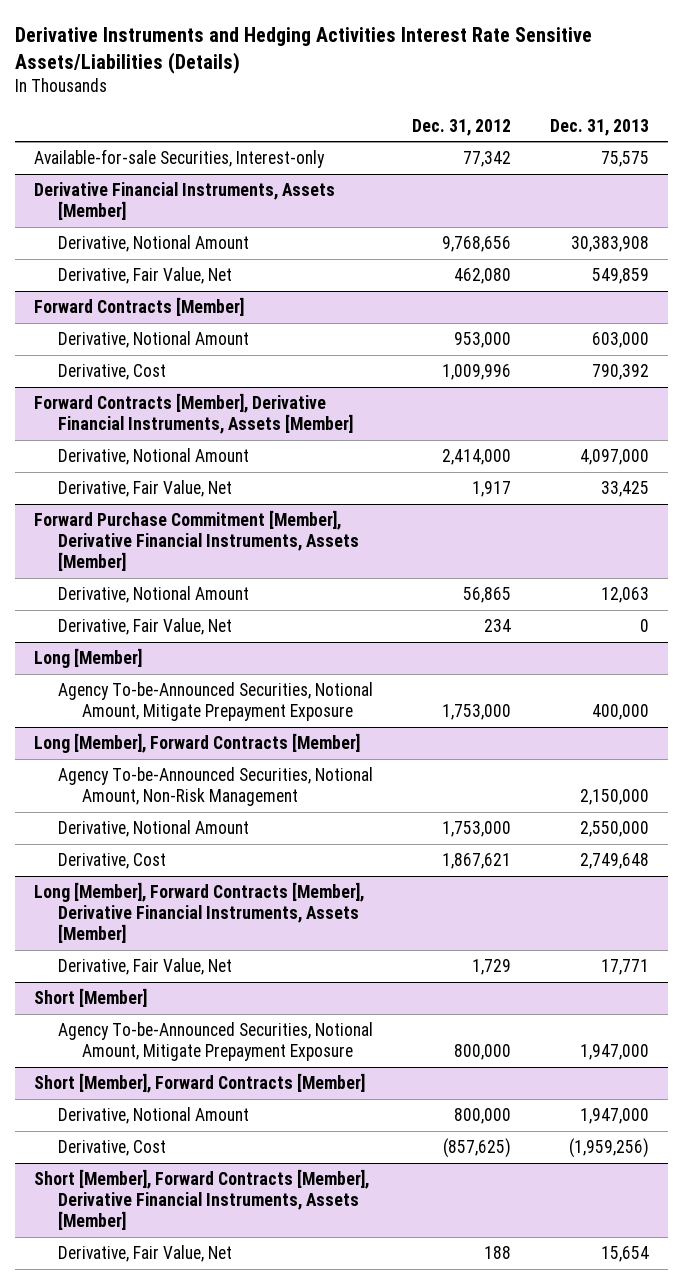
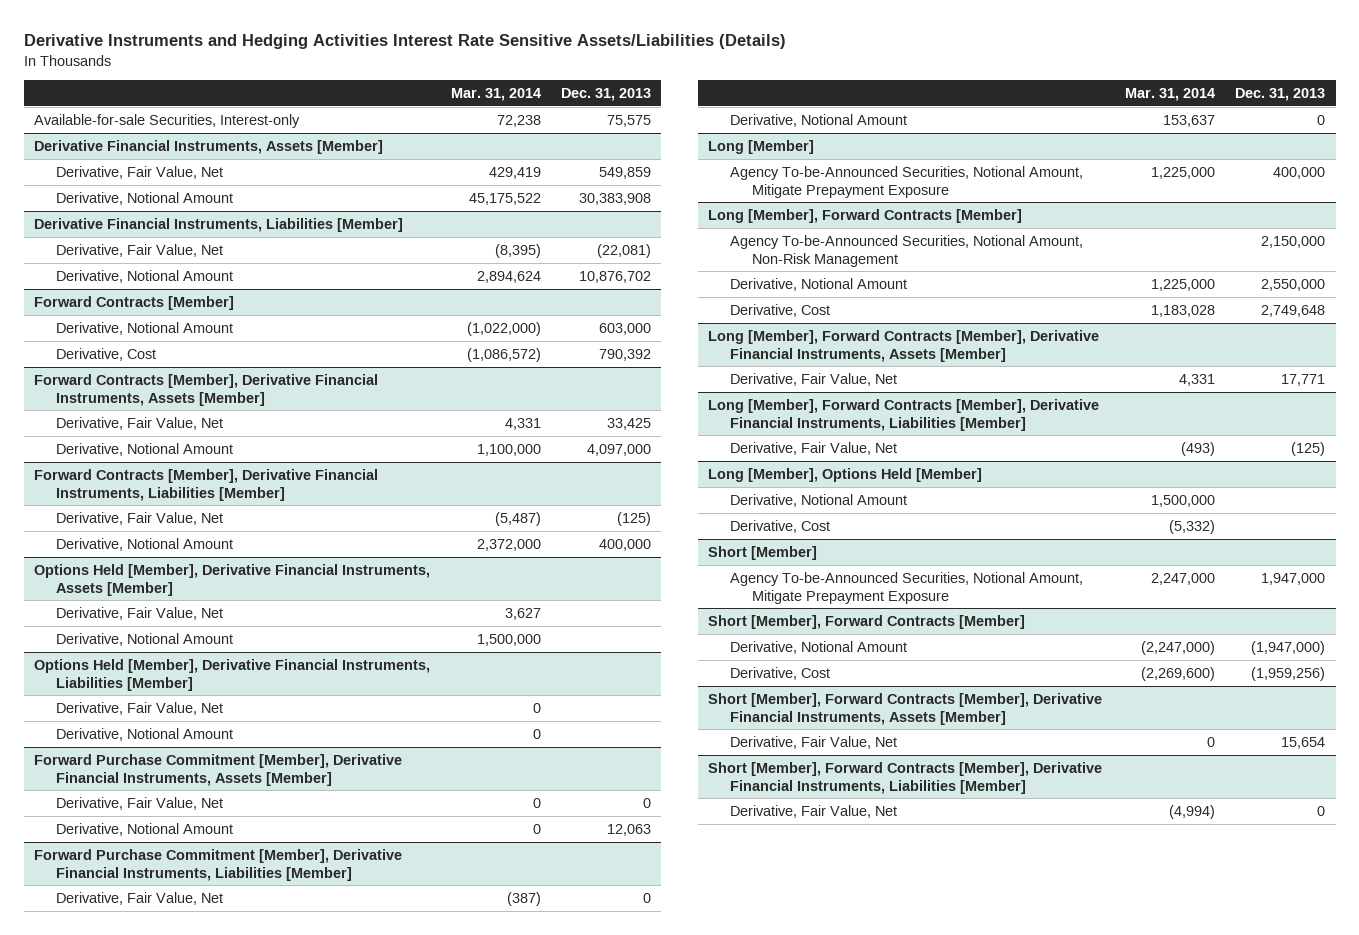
- | Dec. 31, 2012 | Dec. 31, 2013
+ | Mar. 31, 2014 | Dec. 31, 2013
@ Derivative Financial Instruments, Assets [Member]
moved down: Derivative, Notional Amount | 45,175,522 | 30,383,908
+ Derivative Financial Instruments, Liabilities [Member]
+ Derivative, Fair Value, Net | (8,395) | (22,081)
+ Derivative, Notional Amount | 2,894,624 | 10,876,702
@ Forward Contracts [Member], Derivative Financial Instruments, Assets [Member]
moved down: Derivative, Notional Amount | 1,100,000 | 4,097,000
+ Forward Contracts [Member], Derivative Financial Instruments, Liabilities [Member]
+ Derivative, Fair Value, Net | (5,487) | (125)
+ Derivative, Notional Amount | 2,372,000 | 400,000
+ Options Held [Member], Derivative Financial Instruments, Assets [Member]
+ Derivative, Fair Value, Net | 3,627 |
+ Derivative, Notional Amount | 1,500,000 |
+ Options Held [Member], Derivative Financial Instruments, Liabilities [Member]
+ Derivative, Fair Value, Net | 0 |
+ Derivative, Notional Amount | 0 |
@ Forward Purchase Commitment [Member], Derivative Financial Instruments, Assets [Member]
+ Derivative, Fair Value, Net | 0 | 0
+ Forward Purchase Commitment [Member], Derivative Financial Instruments, Liabilities [Member]
+ Derivative, Notional Amount | 153,637 | 0
+ Long [Member], Forward Contracts [Member], Derivative Financial Instruments, Liabilities [Member]
+ Derivative, Fair Value, Net | (493) | (125)
+ Long [Member], Options Held [Member]
+ Derivative, Notional Amount | 1,500,000 |
+ Derivative, Cost | (5,332) |
@ Short [Member], Forward Contracts [Member]
- Derivative, Notional Amount | 800,000 | 1,947,000
+ Derivative, Notional Amount | (2,247,000) | (1,947,000)
+ Short [Member], Forward Contracts [Member], Derivative Financial Instruments, Liabilities [Member]
+ Derivative, Fair Value, Net | (4,994) | 0

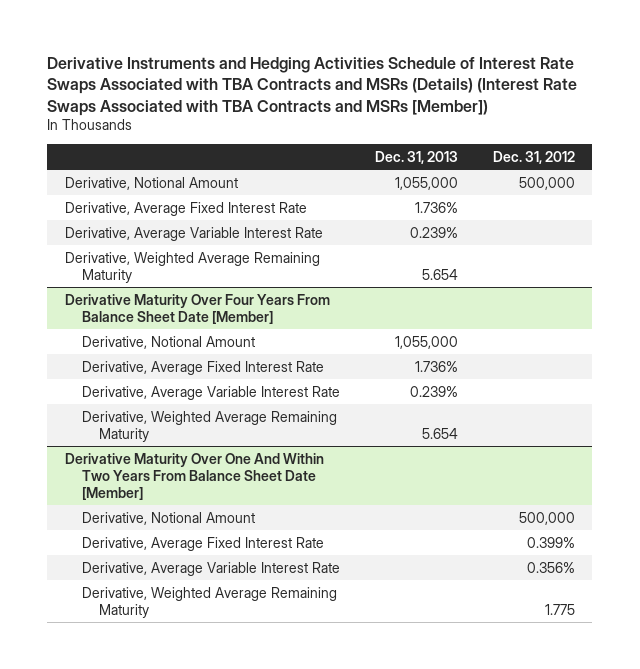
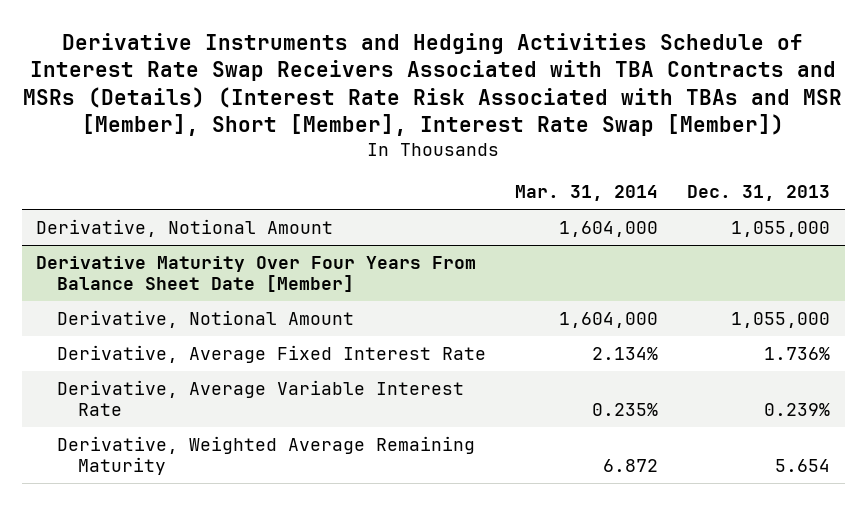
- Derivative Instruments and Hedging Activities Schedule of Interest Rate Swaps Associated with TBA Contracts and MSRs (Details) (Interest Rate Swaps Associated with TBA Contracts and MSRs [Member])
+ Derivative Instruments and Hedging Activities Schedule of Interest Rate Swap Receivers Associated with TBA Contracts and MSRs (Details) (Interest Rate Risk Associated with TBAs and MSR [Member], Short [Member], Interest Rate Swap [Member])
- | Dec. 31, 2013 | Dec. 31, 2012
+ | Mar. 31, 2014 | Dec. 31, 2013
- Derivative, Average Fixed Interest Rate | 1.736% |
- Derivative, Average Variable Interest Rate | 0.239% |
- Derivative, Weighted Average Remaining Maturity | 5.654 |
- Derivative Maturity Over One And Within Two Years From Balance Sheet Date [Member]
- Derivative, Notional Amount | | 500,000
- Derivative, Average Fixed Interest Rate | | 0.399%
- Derivative, Average Variable Interest Rate | | 0.356%
- Derivative, Weighted Average Remaining Maturity | | 1.775

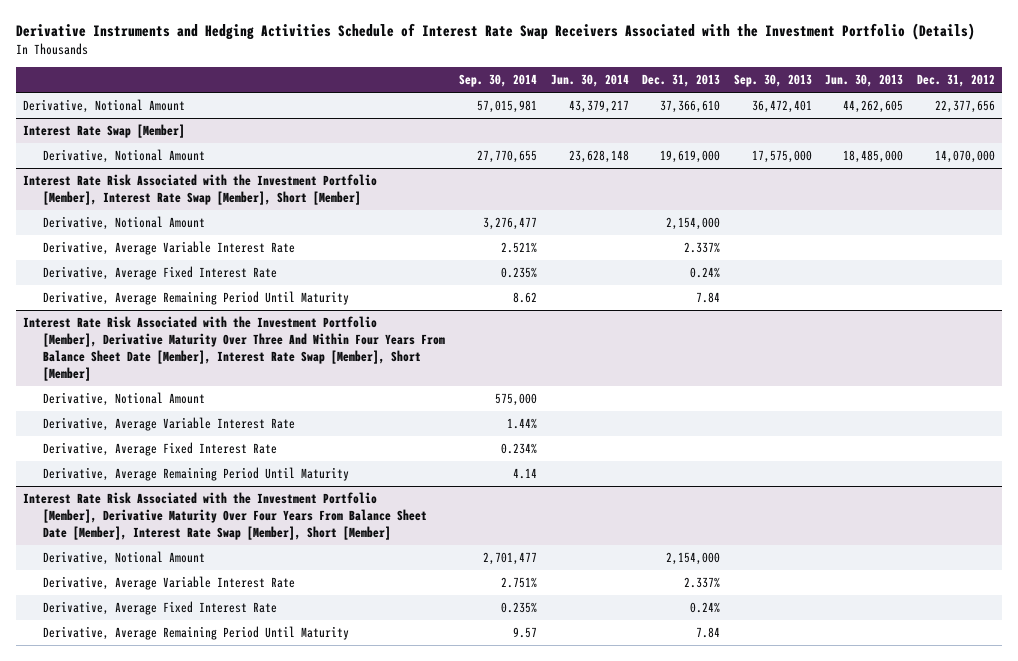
- Derivative Instruments and Hedging Activities Schedule of Interest Rate Swap Receivers Associated with TBA Contracts and MSRs (Details) (Interest Rate Risk Associated with TBAs and MSR [Member], Short [Member], Interest Rate Swap [Member])
+ Derivative Instruments and Hedging Activities Schedule of Interest Rate Swap Receivers Associated with the Investment Portfolio (Details)
- | Mar. 31, 2014 | Dec. 31, 2013
+ | Sep. 30, 2014 | Jun. 30, 2014 | Dec. 31, 2013 | Sep. 30, 2013 | Jun. 30, 2013 | Dec. 31, 2012
- Derivative, Notional Amount | 1,604,000 | 1,055,000
- Derivative Maturity Over Four Years From Balance Sheet Date [Member]
- Derivative, Notional Amount | 1,604,000 | 1,055,000
- Derivative, Average Fixed Interest Rate | 2.134% | 1.736%
- Derivative, Average Variable Interest Rate | 0.235% | 0.239%
- Derivative, Weighted Average Remaining Maturity | 6.872 | 5.654
+ Derivative, Notional Amount | 57,015,981 | 43,379,217 | 37,366,610 | 36,472,401 | 44,262,605 | 22,377,656
+ Interest Rate Swap [Member]
+ Derivative, Notional Amount | 27,770,655 | 23,628,148 | 19,619,000 | 17,575,000 | 18,485,000 | 14,070,000
+ Interest Rate Risk Associated with the Investment Portfolio [Member], Interest Rate Swap [Member], Short [Member]
+ Derivative, Notional Amount | 3,276,477 | | 2,154,000 | | |
+ Derivative, Average Variable Interest Rate | 2.521% | | 2.337% | | |
+ Derivative, Average Fixed Interest Rate | 0.235% | | 0.24% | | |
+ Derivative, Average Remaining Period Until Maturity | 8.62 | | 7.84 | | |
+ Interest Rate Risk Associated with the Investment Portfolio [Member], Derivative Maturity Over Three And Within Four Years From Balance Sheet Date [Member], Interest Rate Swap [Member], Short [Member]
+ Derivative, Notional Amount | 575,000 | | | | |
+ Derivative, Average Variable Interest Rate | 1.44% | | | | |
+ Derivative, Average Fixed Interest Rate | 0.234% | | | | |
+ Derivative, Average Remaining Period Until Maturity | 4.14 | | | | |
+ Interest Rate Risk Associated with the Investment Portfolio [Member], Derivative Maturity Over Four Years From Balance Sheet Date [Member], Interest Rate Swap [Member], Short [Member]
+ Derivative, Notional Amount | 2,701,477 | | 2,154,000 | | |
+ Derivative, Average Variable Interest Rate | 2.751% | | 2.337% | | |
+ Derivative, Average Fixed Interest Rate | 0.235% | | 0.24% | | |
+ Derivative, Average Remaining Period Until Maturity | 9.57 | | 7.84 | | |

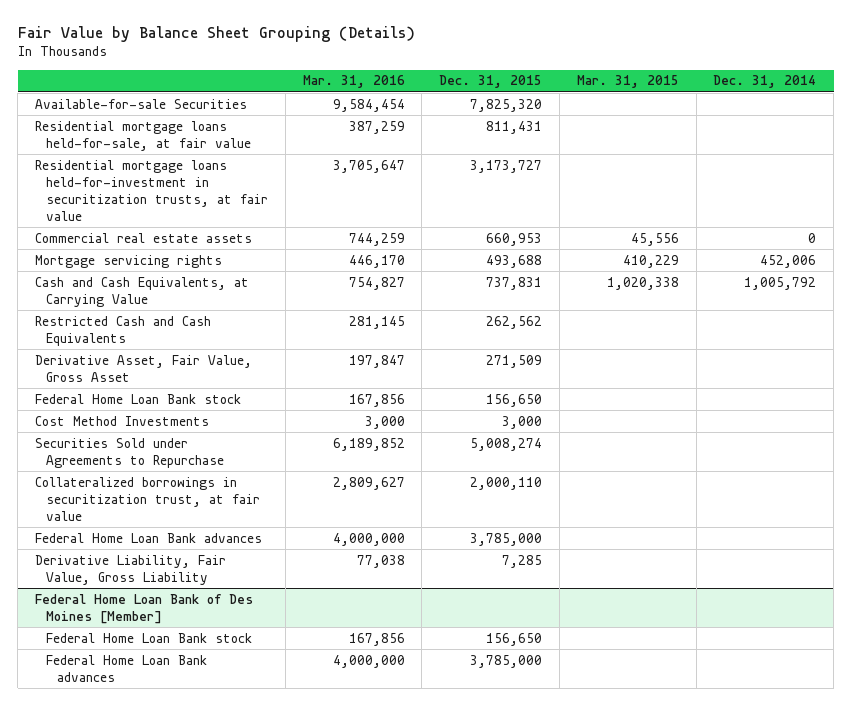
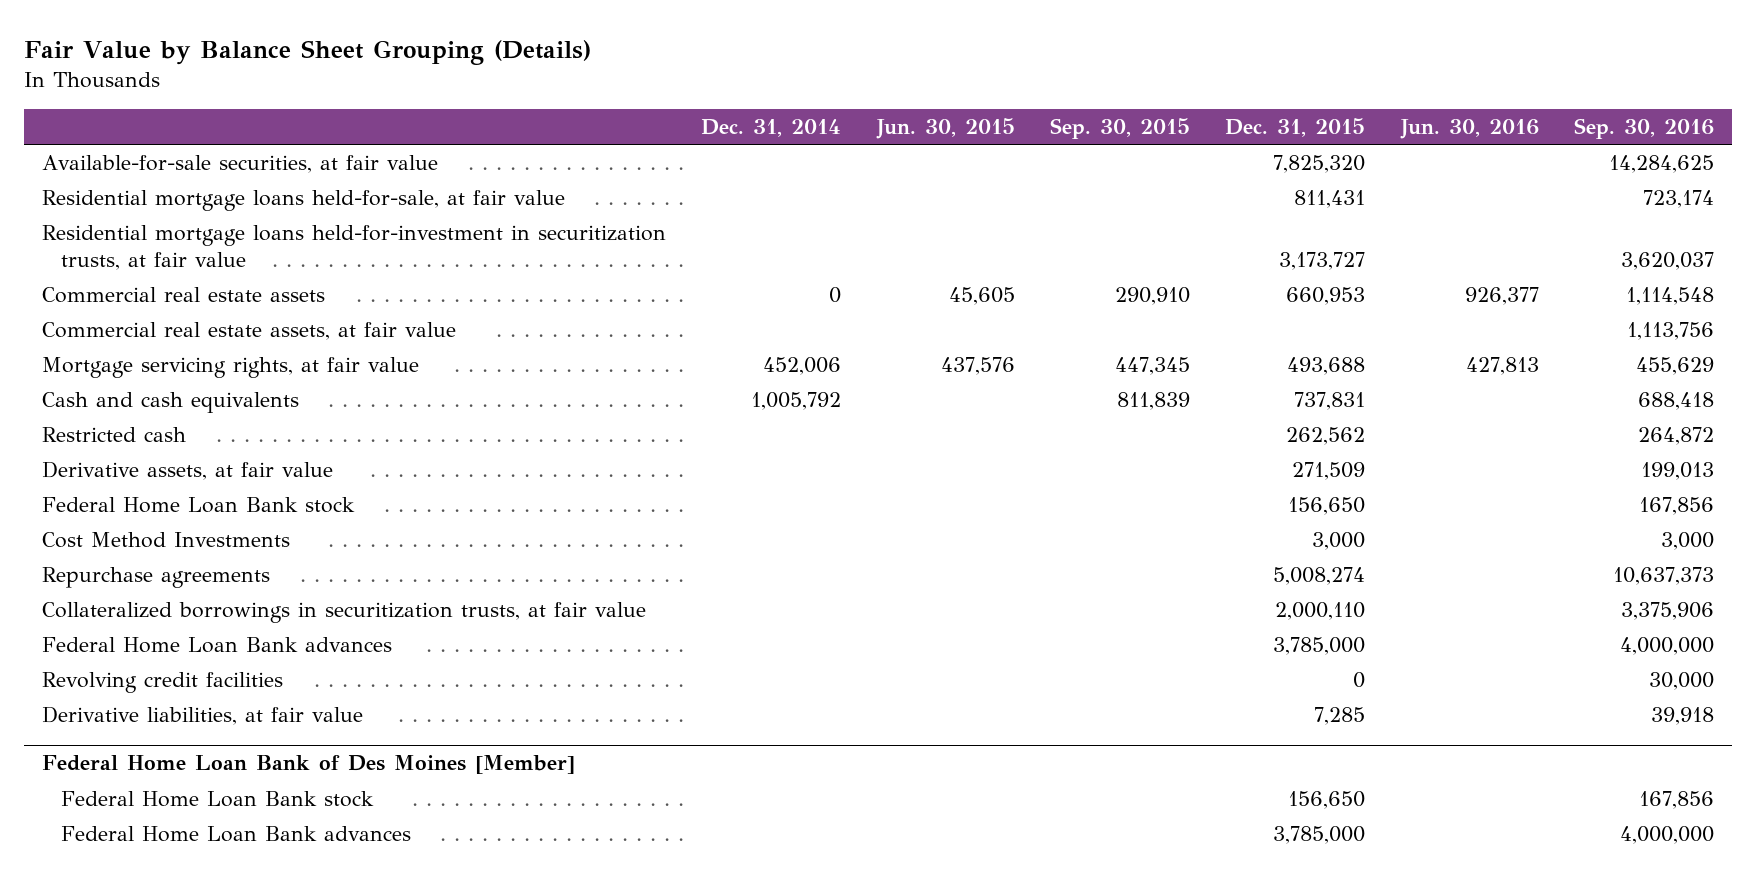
- | Mar. 31, 2016 | Dec. 31, 2015 | Mar. 31, 2015 | Dec. 31, 2014
+ | Dec. 31, 2014 | Jun. 30, 2015 | Sep. 30, 2015 | Dec. 31, 2015 | Jun. 30, 2016 | Sep. 30, 2016
- Available-for-sale Securities | 9,584,454 | 7,825,320 | |
+ Available-for-sale securities, at fair value | | | | 7,825,320 | | 14,284,625
- Mortgage servicing rights | 446,170 | 493,688 | 410,229 | 452,006
- Cash and Cash Equivalents, at Carrying Value | 754,827 | 737,831 | 1,020,338 | 1,005,792
- Restricted Cash and Cash Equivalents | 281,145 | 262,562 | |
- Derivative Asset, Fair Value, Gross Asset | 197,847 | 271,509 | |
+ Commercial real estate assets, at fair value | | | | | | 1,113,756
+ Mortgage servicing rights, at fair value | 452,006 | 437,576 | 447,345 | 493,688 | 427,813 | 455,629
+ Cash and cash equivalents | 1,005,792 | | 811,839 | 737,831 | | 688,418
+ Restricted cash | | | | 262,562 | | 264,872
+ Derivative assets, at fair value | | | | 271,509 | | 199,013
- Securities Sold under Agreements to Repurchase | 6,189,852 | 5,008,274 | |
- Collateralized borrowings in securitization trust, at fair value | 2,809,627 | 2,000,110 | |
+ Repurchase agreements | | | | 5,008,274 | | 10,637,373
+ Collateralized borrowings in securitization trusts, at fair value | | | | 2,000,110 | | 3,375,906
- Derivative Liability, Fair Value, Gross Liability | 77,038 | 7,285 | |
+ Revolving credit facilities | | | | 0 | | 30,000
+ Derivative liabilities, at fair value | | | | 7,285 | | 39,918

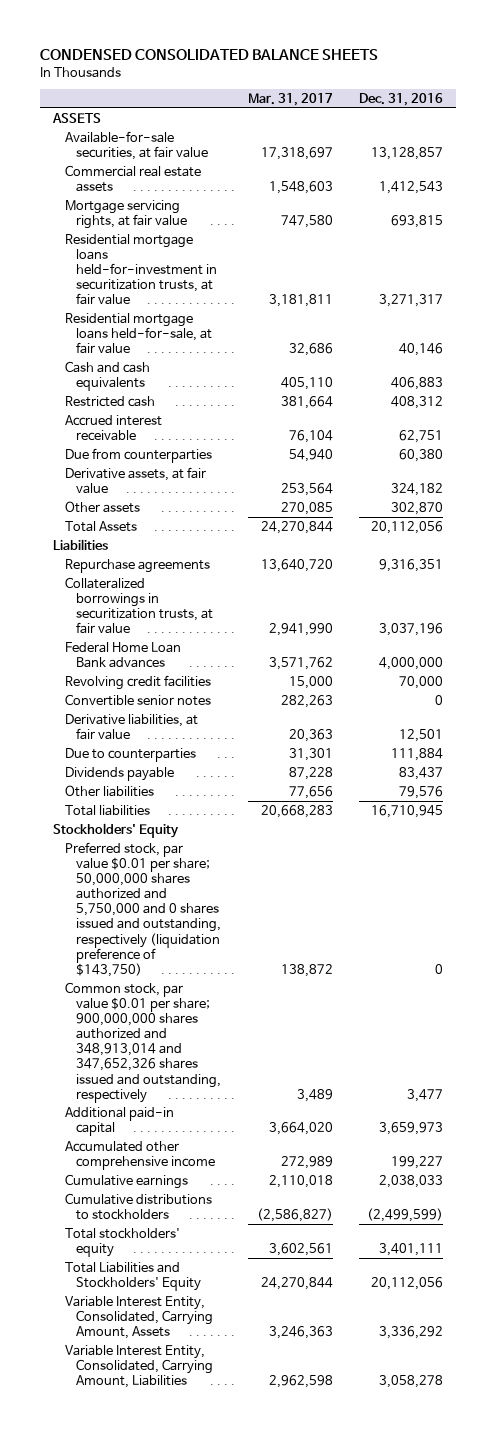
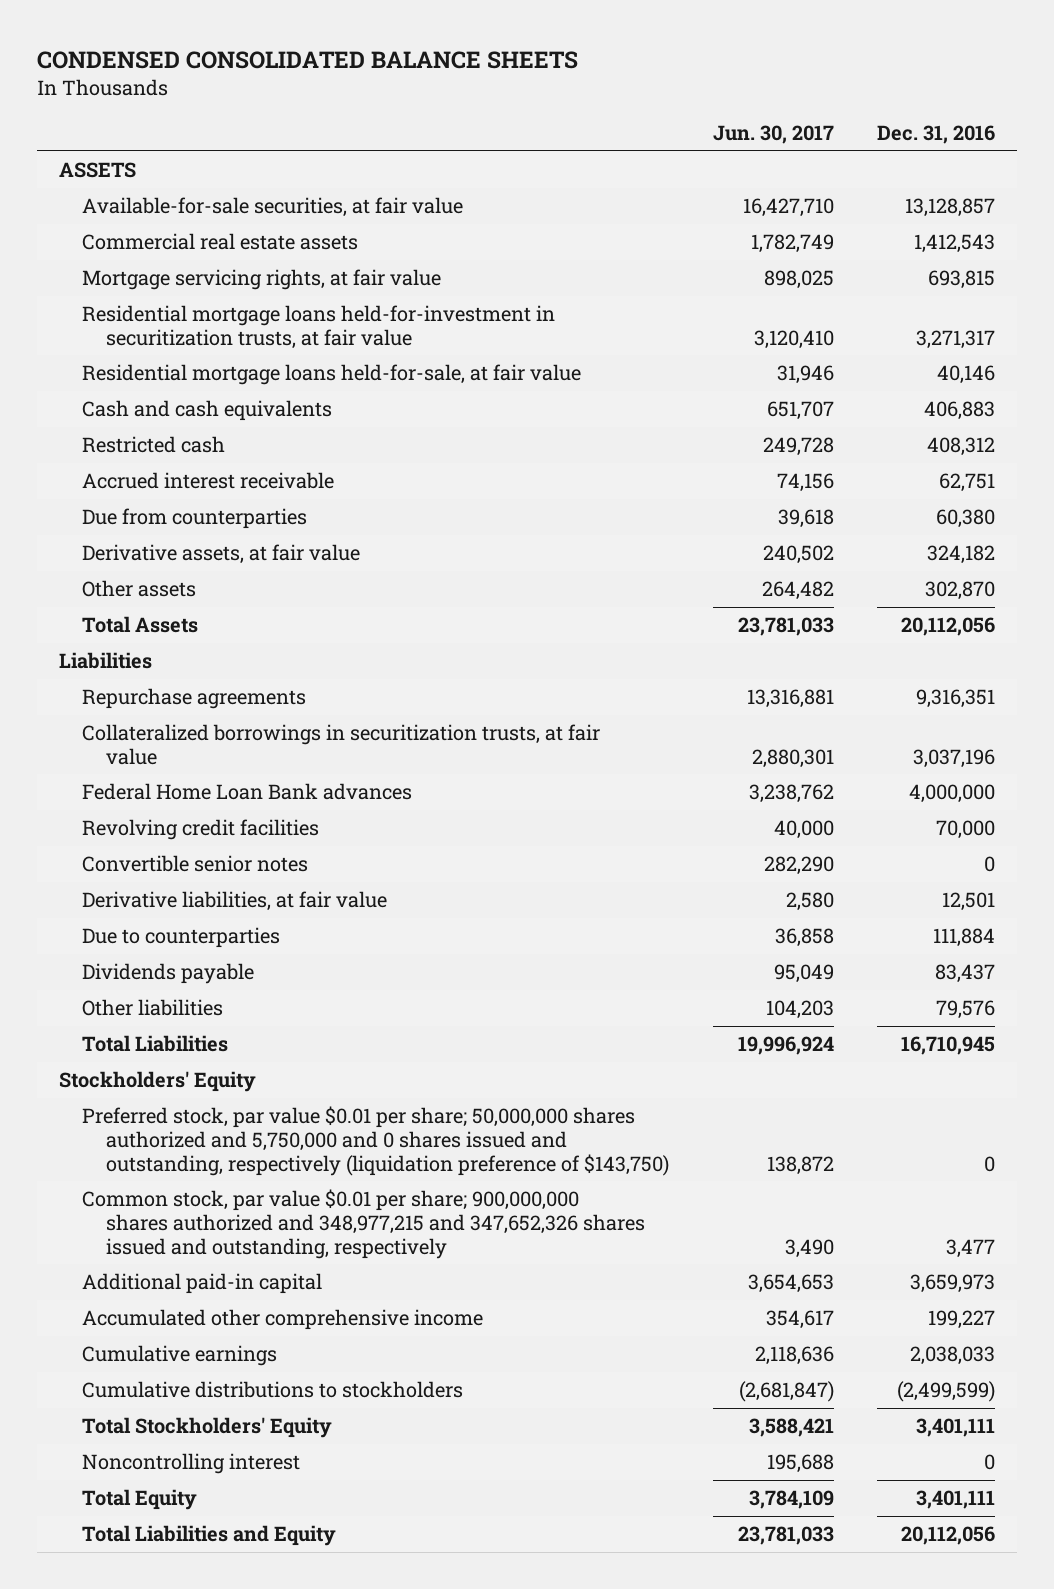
- | Mar. 31, 2017 | Dec. 31, 2016
+ | Jun. 30, 2017 | Dec. 31, 2016
- Total liabilities | 20,668,283 | 16,710,945
+ Total Liabilities | 19,996,924 | 16,710,945
- Common stock, par value $0.01 per share; 900,000,000 shares authorized and 348,913,014 and 347,652,326 shares issued and outstanding, respectively | 3,489 | 3,477
+ Common stock, par value $0.01 per share; 900,000,000 shares authorized and 348,977,215 and 347,652,326 shares issued and outstanding, respectively | 3,490 | 3,477
- Total stockholders' equity | 3,602,561 | 3,401,111
- Total Liabilities and Stockholders' Equity | 24,270,844 | 20,112,056
- Variable Interest Entity, Consolidated, Carrying Amount, Assets | 3,246,363 | 3,336,292
- Variable Interest Entity, Consolidated, Carrying Amount, Liabilities | 2,962,598 | 3,058,278
+ Total Stockholders' Equity | 3,588,421 | 3,401,111
+ Noncontrolling interest | 195,688 | 0
+ Total Equity | 3,784,109 | 3,401,111
+ Total Liabilities and Equity | 23,781,033 | 20,112,056

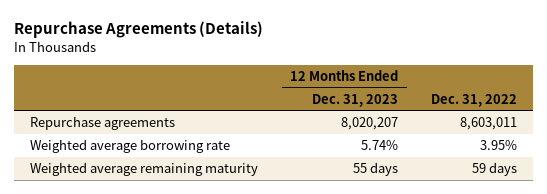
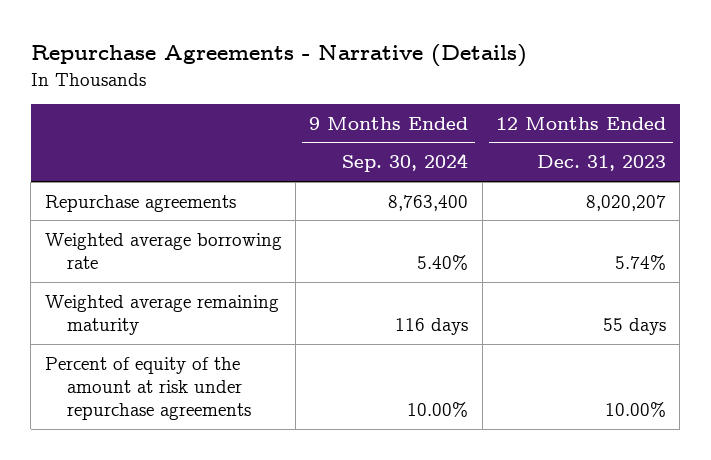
- Repurchase Agreements (Details)
+ Repurchase Agreements - Narrative (Details)
- | 12 Months Ended Dec. 31, 2023 | Dec. 31, 2022
+ | 9 Months Ended Sep. 30, 2024 | 12 Months Ended Dec. 31, 2023
+ Percent of equity of the amount at risk under repurchase agreements | 10.00% | 10.00%

